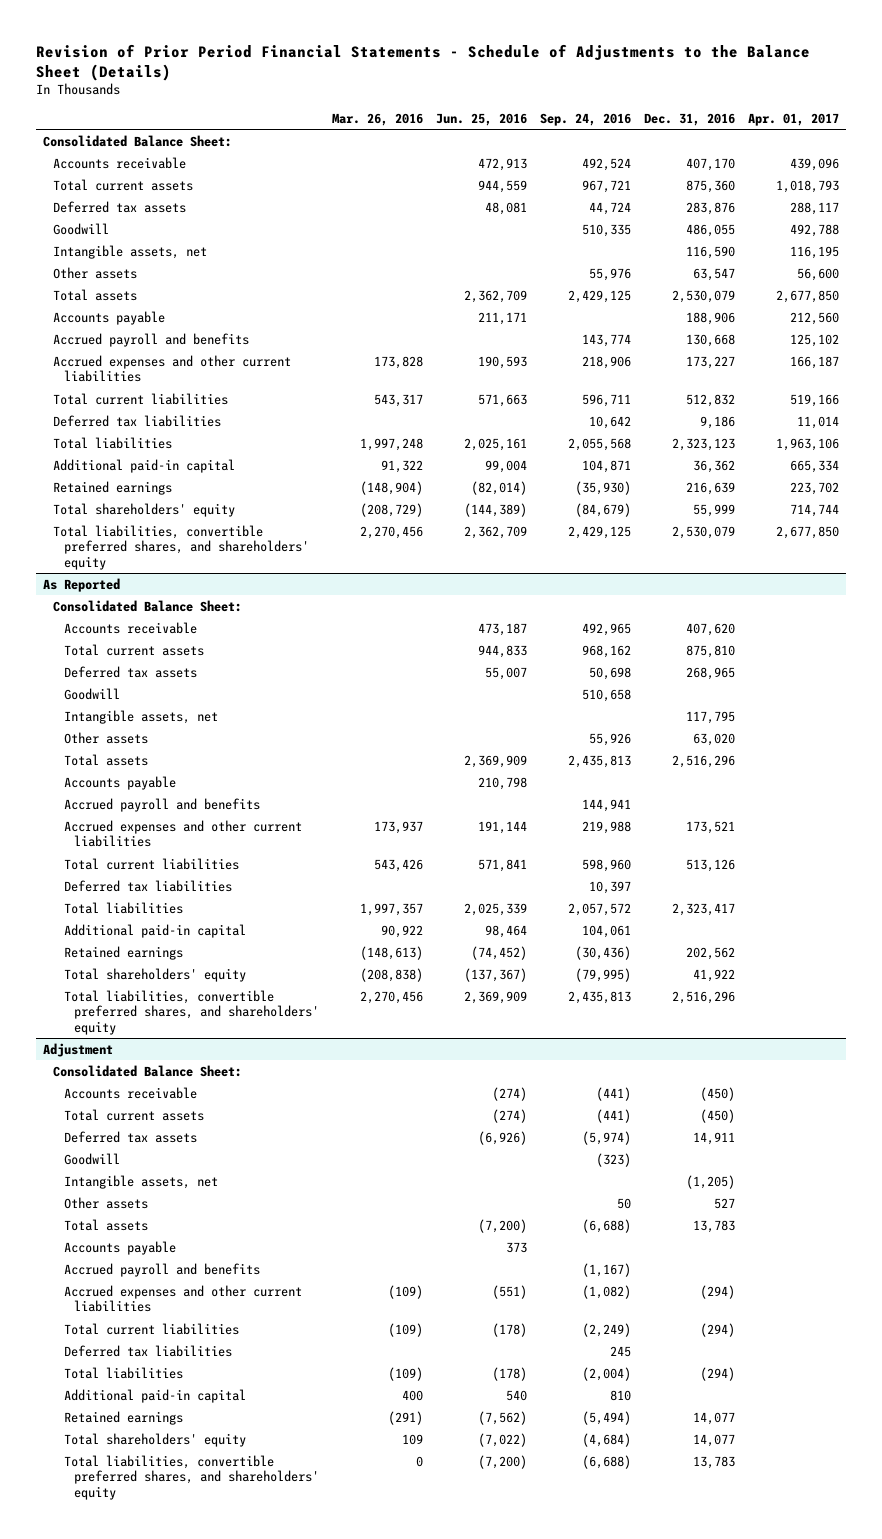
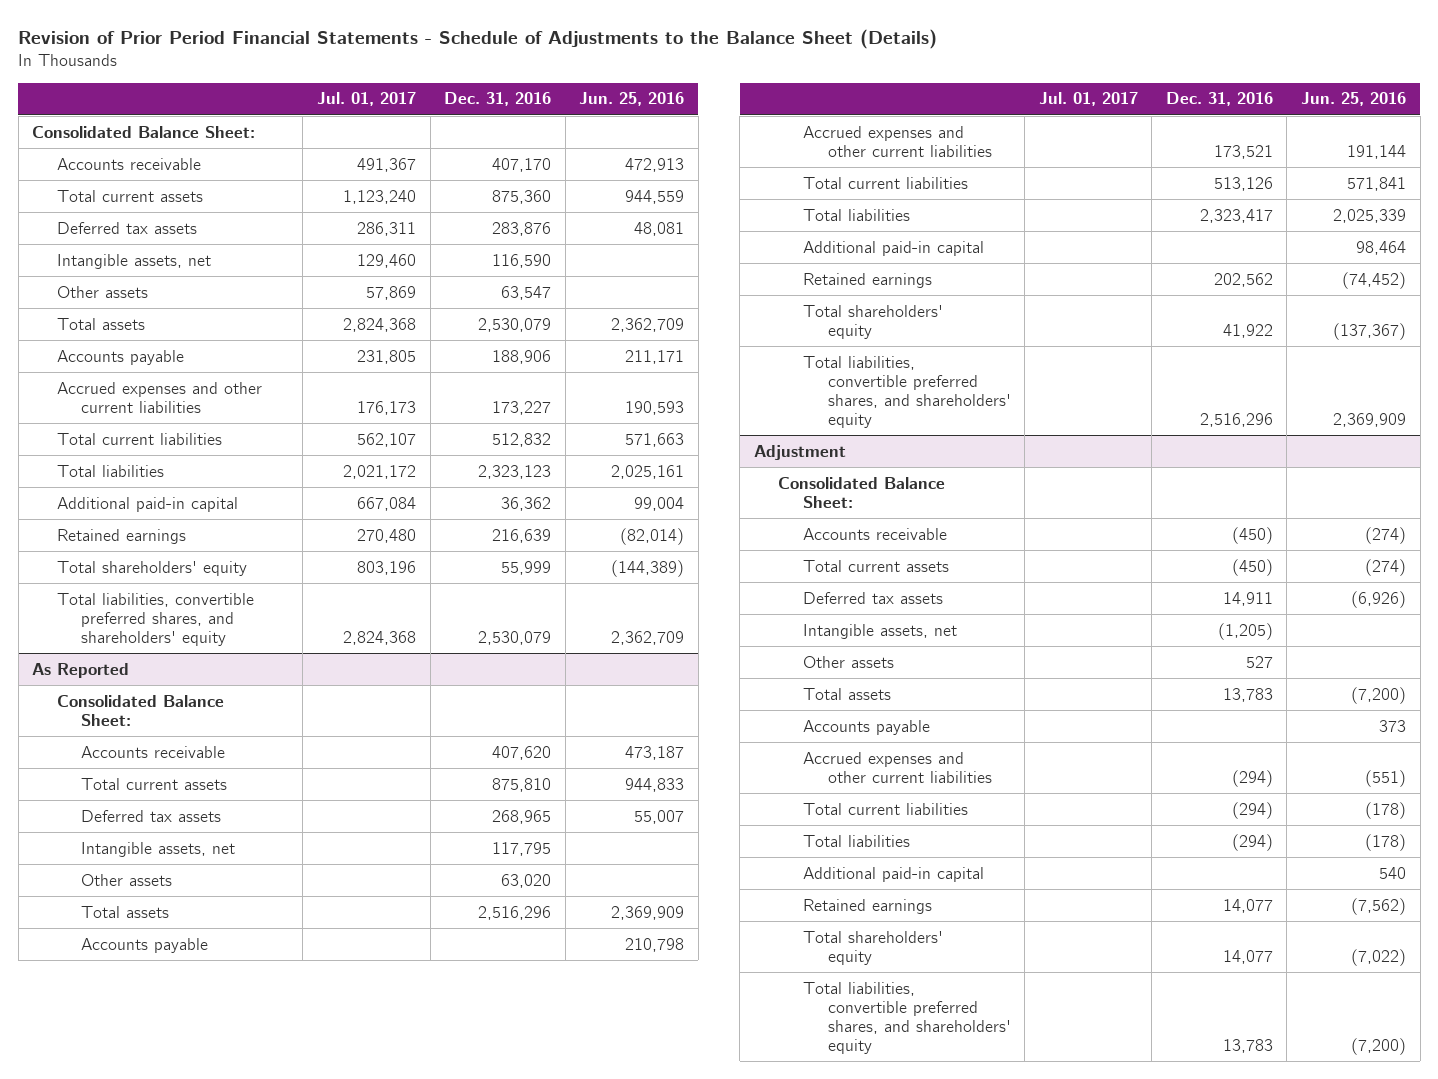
- | Mar. 26, 2016 | Jun. 25, 2016 | Sep. 24, 2016 | Dec. 31, 2016 | Apr. 01, 2017
+ | Jul. 01, 2017 | Dec. 31, 2016 | Jun. 25, 2016
- Goodwill | | | 510,335 | 486,055 | 492,788
- Accrued payroll and benefits | | | 143,774 | 130,668 | 125,102
- Deferred tax liabilities | | | 10,642 | 9,186 | 11,014
@ As Reported
- Goodwill | | | 510,658 | |
- Accrued payroll and benefits | | | 144,941 | |
- Deferred tax liabilities | | | 10,397 | |
@ Adjustment
- Goodwill | | | (323) | |
- Accrued payroll and benefits | | | (1,167) | |
- Deferred tax liabilities | | | 245 | |

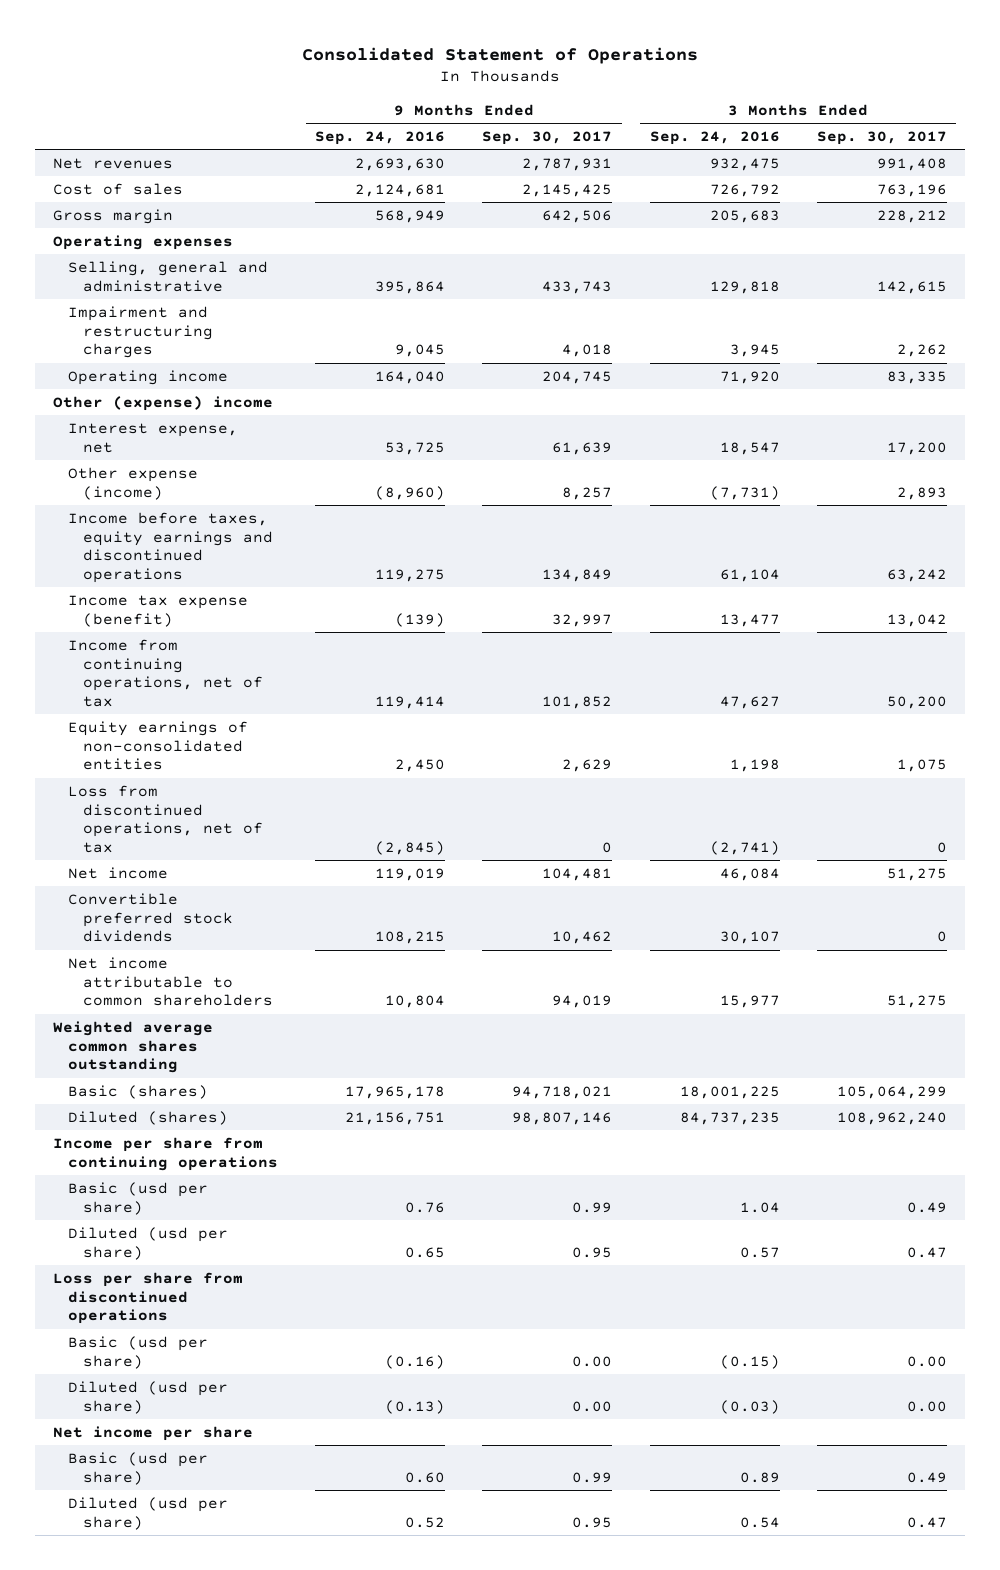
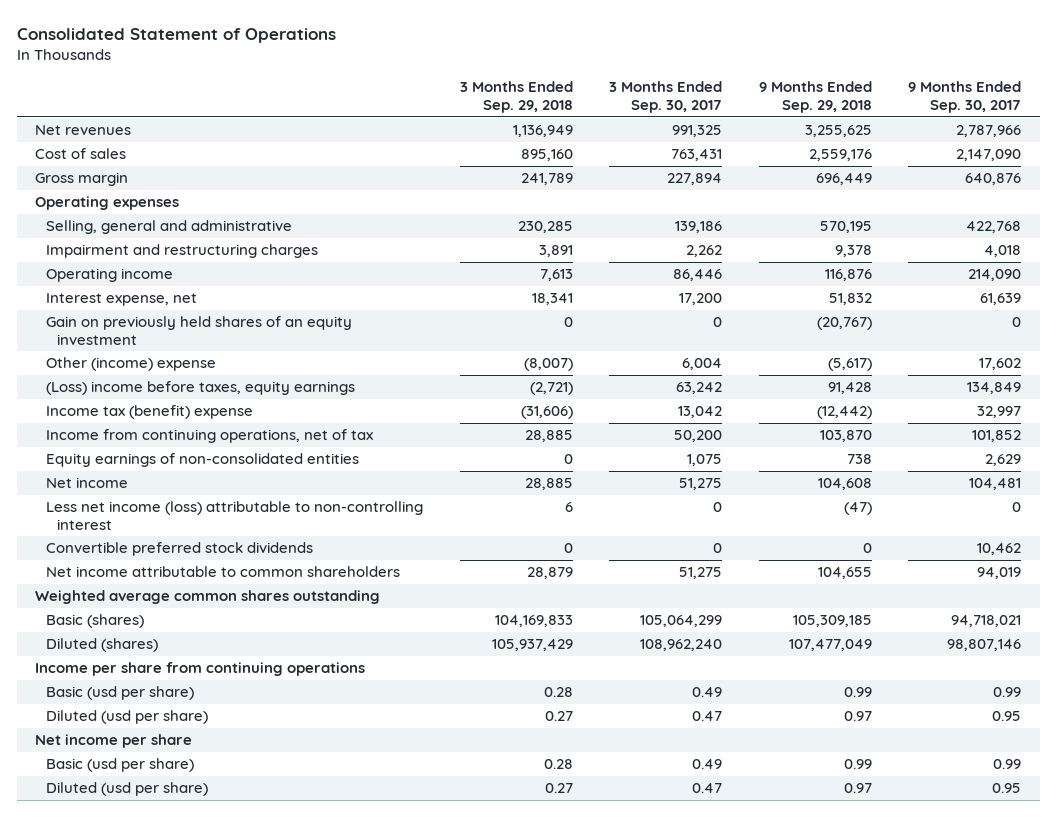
- | 9 Months Ended Sep. 24, 2016 | 9 Months Ended Sep. 30, 2017 | 3 Months Ended Sep. 24, 2016 | 3 Months Ended Sep. 30, 2017
+ | 3 Months Ended Sep. 29, 2018 | 3 Months Ended Sep. 30, 2017 | 9 Months Ended Sep. 29, 2018 | 9 Months Ended Sep. 30, 2017
- Net revenues | 2,693,630 | 2,787,931 | 932,475 | 991,408
- Cost of sales | 2,124,681 | 2,145,425 | 726,792 | 763,196
- Gross margin | 568,949 | 642,506 | 205,683 | 228,212
+ Net revenues | 1,136,949 | 991,325 | 3,255,625 | 2,787,966
+ Cost of sales | 895,160 | 763,431 | 2,559,176 | 2,147,090
+ Gross margin | 241,789 | 227,894 | 696,449 | 640,876
- Selling, general and administrative | 395,864 | 433,743 | 129,818 | 142,615
+ Selling, general and administrative | 230,285 | 139,186 | 570,195 | 422,768
- Operating income | 164,040 | 204,745 | 71,920 | 83,335
- Other (expense) income
+ Operating income | 7,613 | 86,446 | 116,876 | 214,090
- Other expense (income) | (8,960) | 8,257 | (7,731) | 2,893
- Income before taxes, equity earnings and discontinued operations | 119,275 | 134,849 | 61,104 | 63,242
- Income tax expense (benefit) | (139) | 32,997 | 13,477 | 13,042
+ Gain on previously held shares of an equity investment | 0 | 0 | (20,767) | 0
+ Other (income) expense | (8,007) | 6,004 | (5,617) | 17,602
+ (Loss) income before taxes, equity earnings | (2,721) | 63,242 | 91,428 | 134,849
+ Income tax (benefit) expense | (31,606) | 13,042 | (12,442) | 32,997
- Loss from discontinued operations, net of tax | (2,845) | 0 | (2,741) | 0
+ Less net income (loss) attributable to non-controlling interest | 6 | 0 | (47) | 0
- Loss per share from discontinued operations
- Basic (usd per share) | (0.16) | 0.00 | (0.15) | 0.00
- Diluted (usd per share) | (0.13) | 0.00 | (0.03) | 0.00

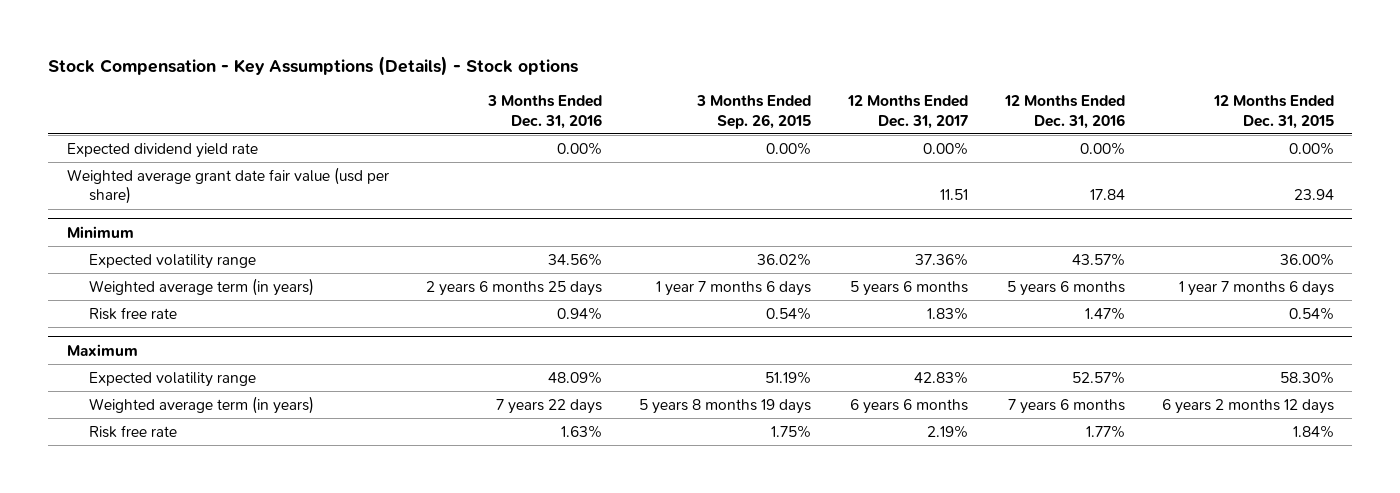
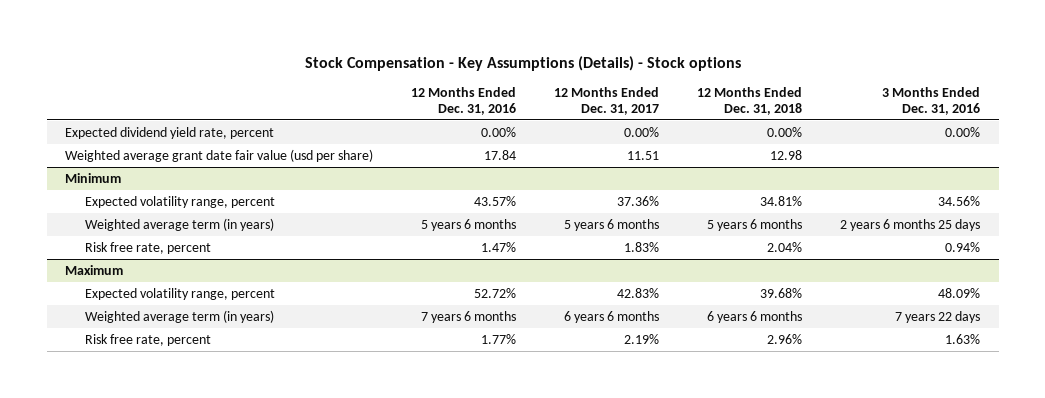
- | 3 Months Ended Dec. 31, 2016 | 3 Months Ended Sep. 26, 2015 | 12 Months Ended Dec. 31, 2017 | 12 Months Ended Dec. 31, 2016 | 12 Months Ended Dec. 31, 2015
+ | 12 Months Ended Dec. 31, 2016 | 12 Months Ended Dec. 31, 2017 | 12 Months Ended Dec. 31, 2018 | 3 Months Ended Dec. 31, 2016
- Expected dividend yield rate | 0.00% | 0.00% | 0.00% | 0.00% | 0.00%
+ Expected dividend yield rate, percent | 0.00% | 0.00% | 0.00% | 0.00%
@ Minimum
- Expected volatility range | 34.56% | 36.02% | 37.36% | 43.57% | 36.00%
+ Expected volatility range, percent | 43.57% | 37.36% | 34.81% | 34.56%
- Risk free rate | 0.94% | 0.54% | 1.83% | 1.47% | 0.54%
+ Risk free rate, percent | 1.47% | 1.83% | 2.04% | 0.94%
@ Maximum
- Expected volatility range | 48.09% | 51.19% | 42.83% | 52.57% | 58.30%
+ Expected volatility range, percent | 52.72% | 42.83% | 39.68% | 48.09%
- Risk free rate | 1.63% | 1.75% | 2.19% | 1.77% | 1.84%
+ Risk free rate, percent | 1.77% | 2.19% | 2.96% | 1.63%

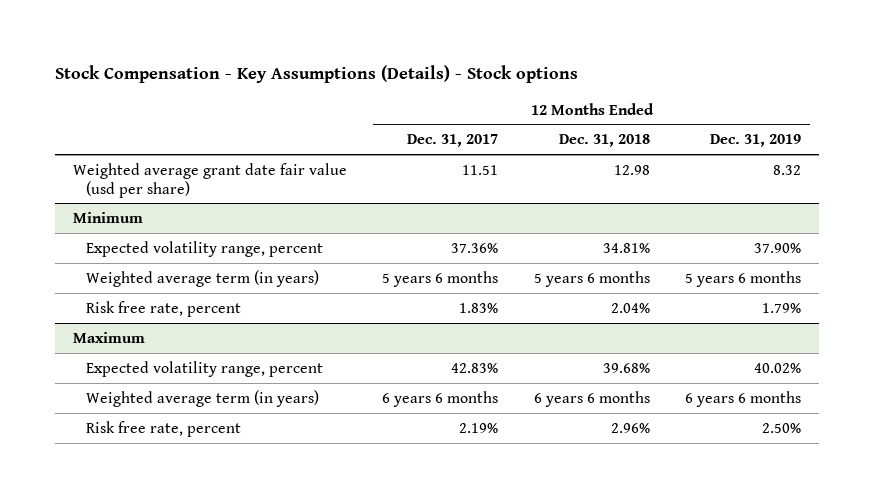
- | 12 Months Ended Dec. 31, 2016 | 12 Months Ended Dec. 31, 2017 | 12 Months Ended Dec. 31, 2018 | 3 Months Ended Dec. 31, 2016
+ | 12 Months Ended Dec. 31, 2017 | 12 Months Ended Dec. 31, 2018 | 12 Months Ended Dec. 31, 2019
- Expected dividend yield rate, percent | 0.00% | 0.00% | 0.00% | 0.00%

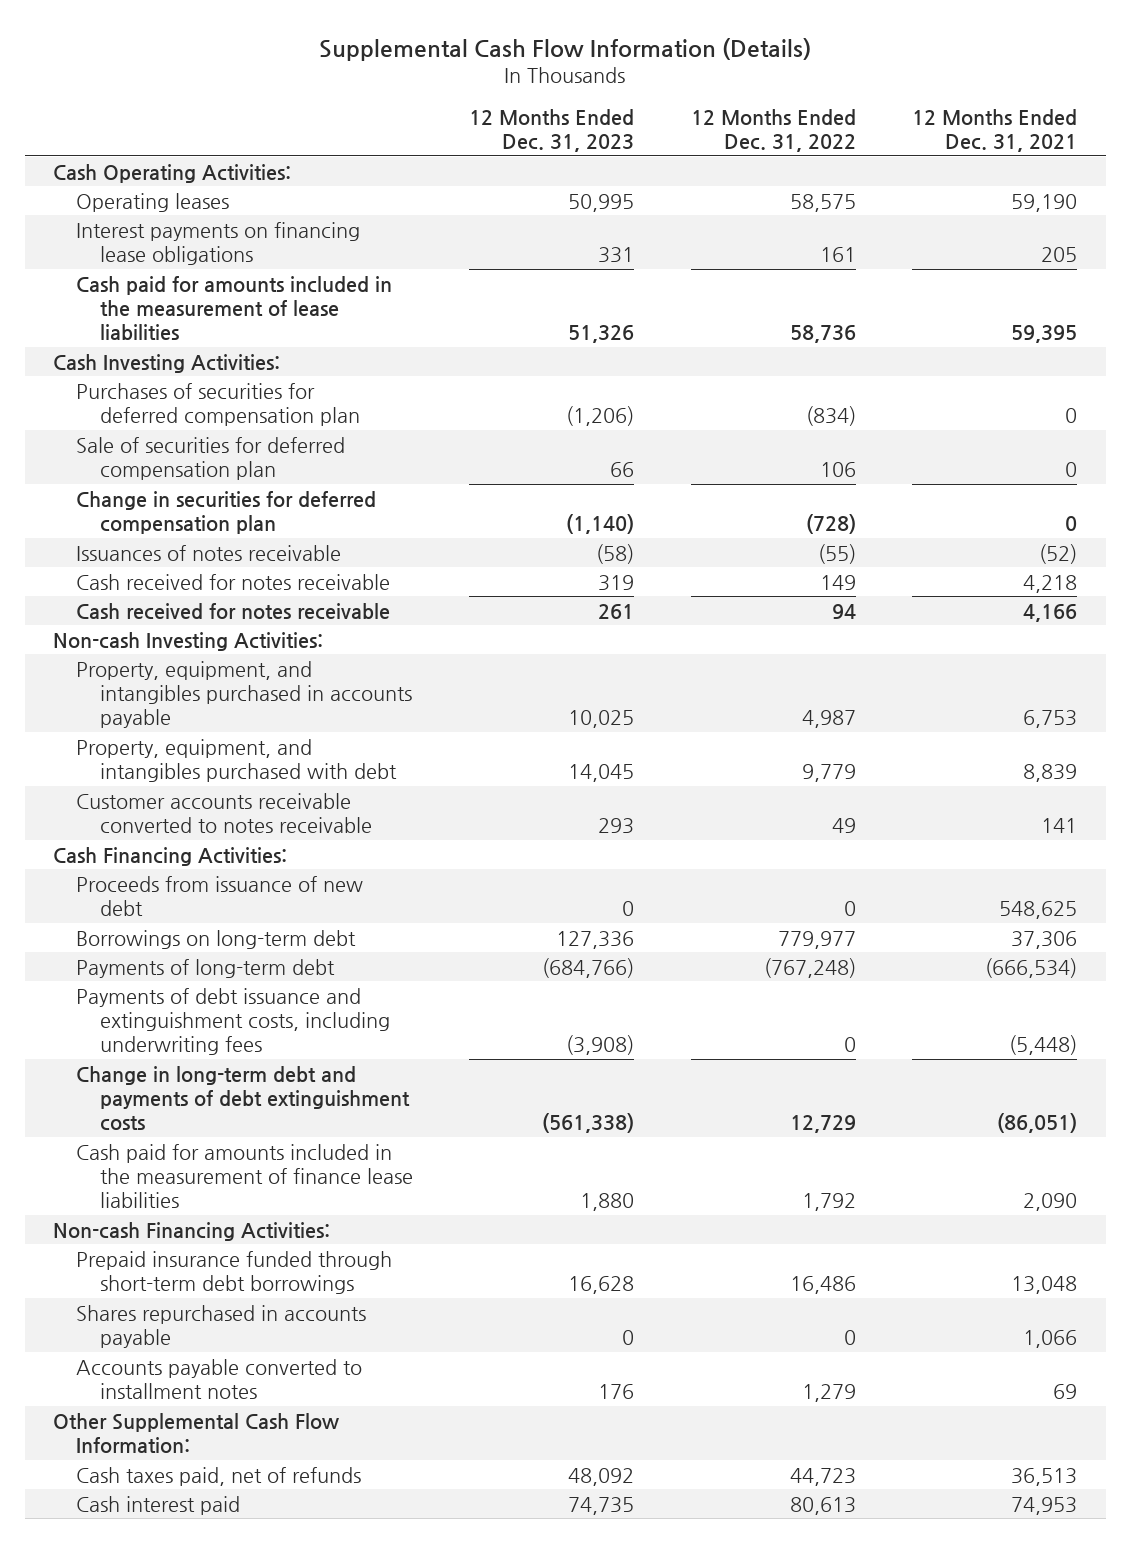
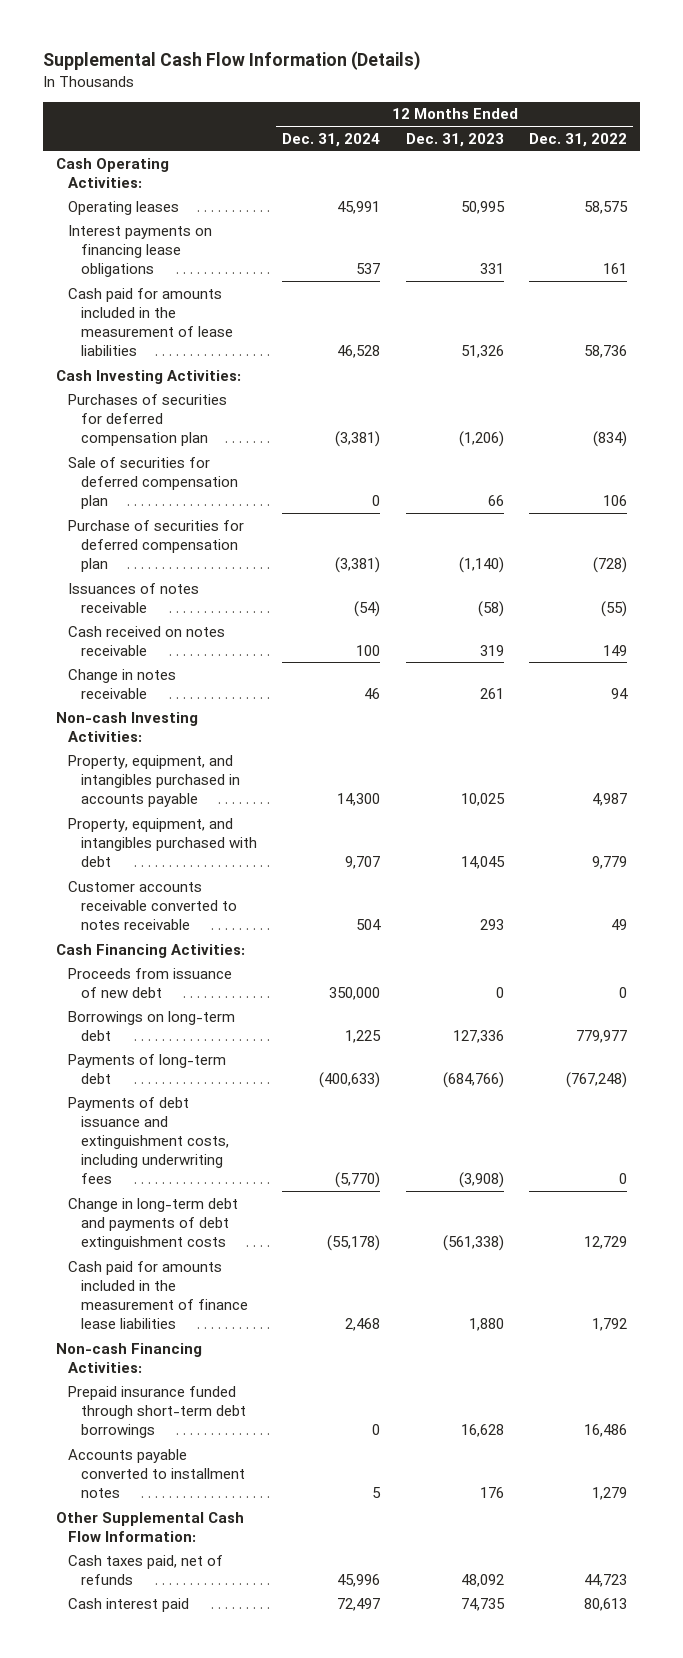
- | 12 Months Ended Dec. 31, 2023 | 12 Months Ended Dec. 31, 2022 | 12 Months Ended Dec. 31, 2021
+ | 12 Months Ended Dec. 31, 2024 | 12 Months Ended Dec. 31, 2023 | 12 Months Ended Dec. 31, 2022
- Change in securities for deferred compensation plan | (1,140) | (728) | 0
+ Purchase of securities for deferred compensation plan | (3,381) | (1,140) | (728)
- Cash received for notes receivable | 319 | 149 | 4,218
- Cash received for notes receivable | 261 | 94 | 4,166
+ Cash received on notes receivable | 100 | 319 | 149
+ Change in notes receivable | 46 | 261 | 94
- Shares repurchased in accounts payable | 0 | 0 | 1,066

